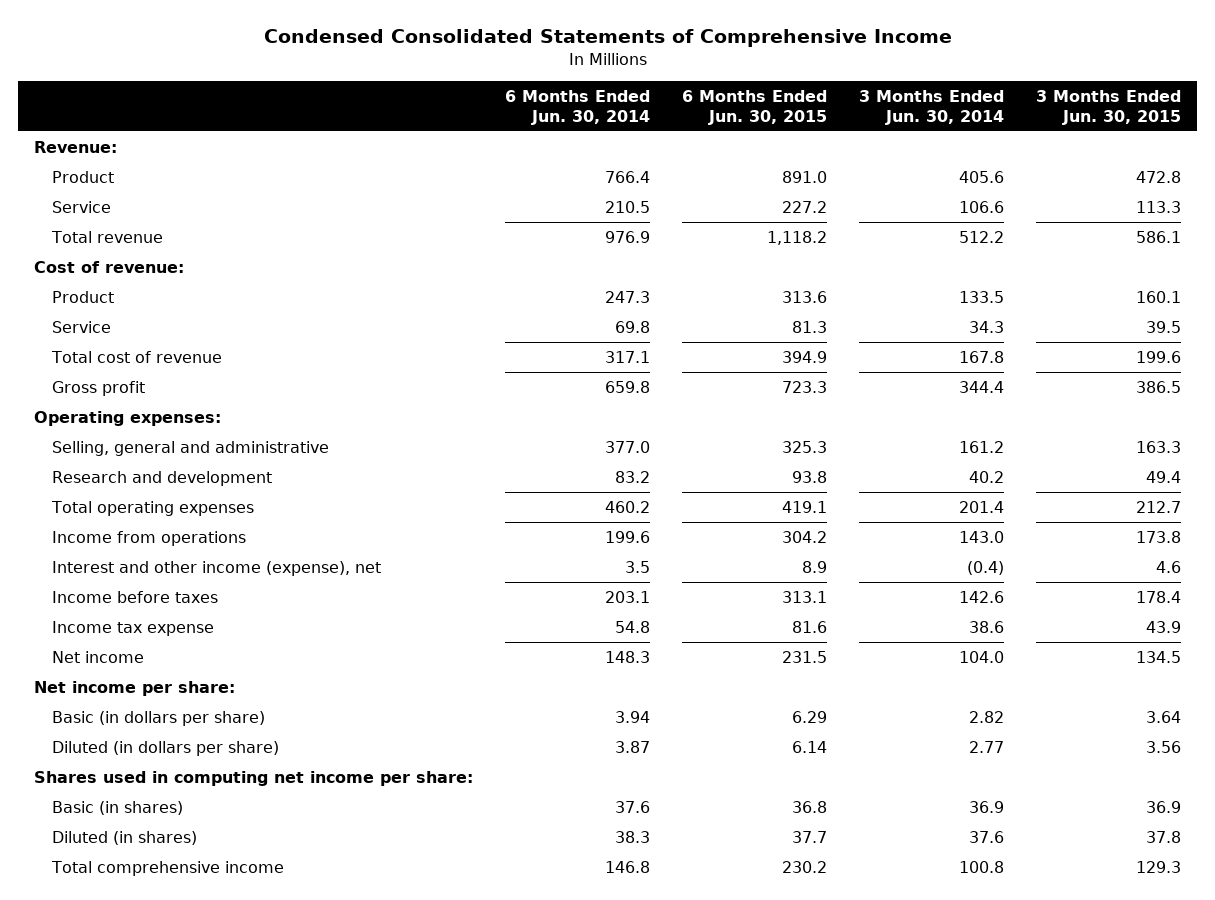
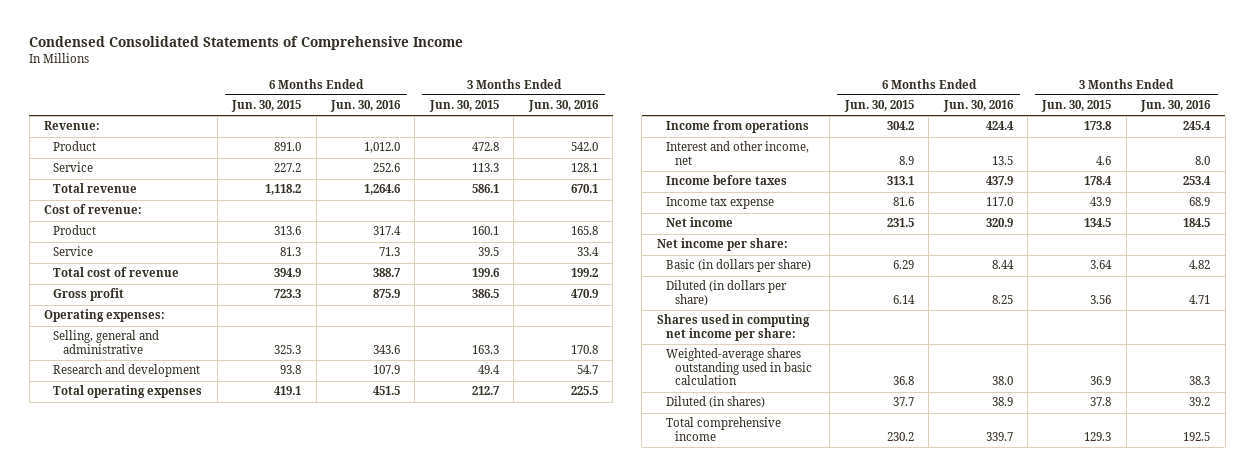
- | 6 Months Ended Jun. 30, 2014 | 6 Months Ended Jun. 30, 2015 | 3 Months Ended Jun. 30, 2014 | 3 Months Ended Jun. 30, 2015
+ | 6 Months Ended Jun. 30, 2015 | 6 Months Ended Jun. 30, 2016 | 3 Months Ended Jun. 30, 2015 | 3 Months Ended Jun. 30, 2016
- Interest and other income (expense), net | 3.5 | 8.9 | (0.4) | 4.6
+ Interest and other income, net | 8.9 | 13.5 | 4.6 | 8.0
- Basic (in shares) | 37.6 | 36.8 | 36.9 | 36.9
+ Weighted-average shares outstanding used in basic calculation | 36.8 | 38.0 | 36.9 | 38.3

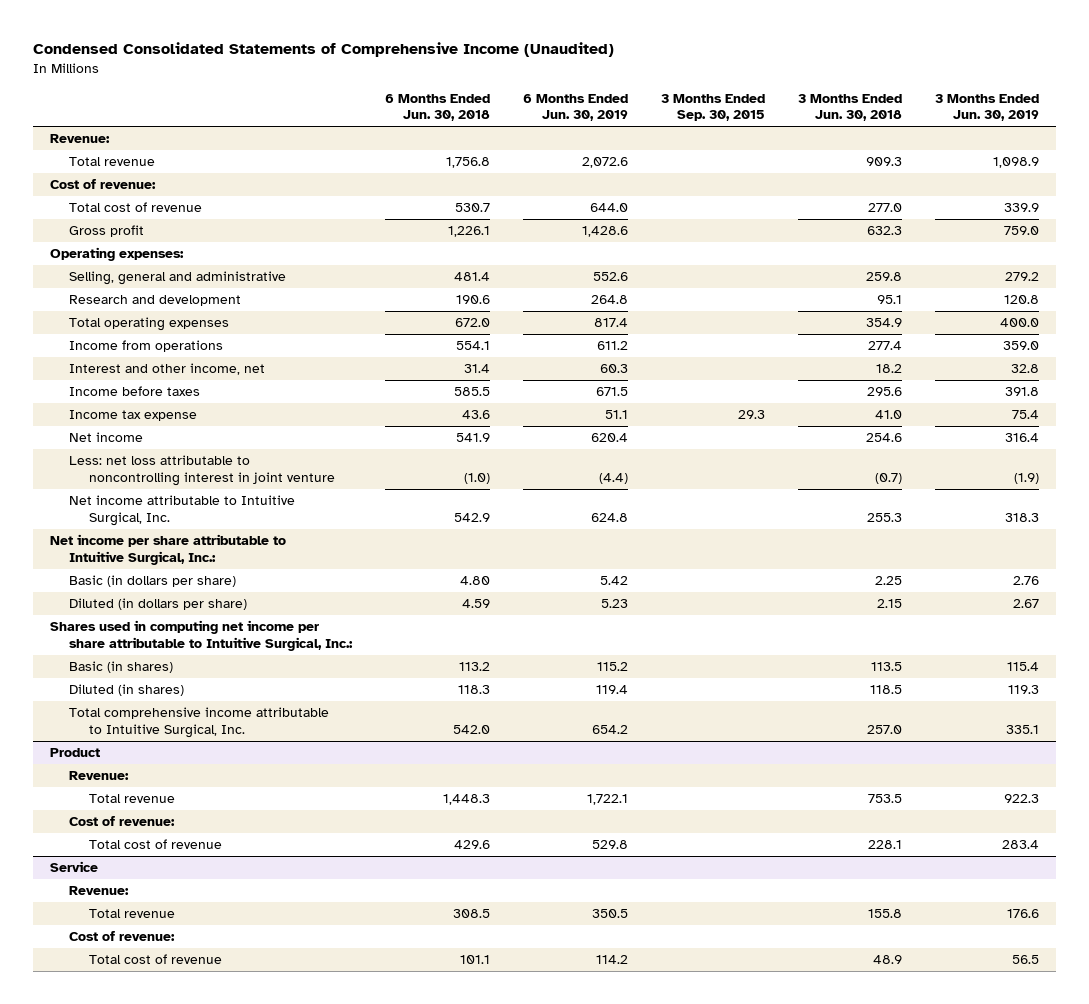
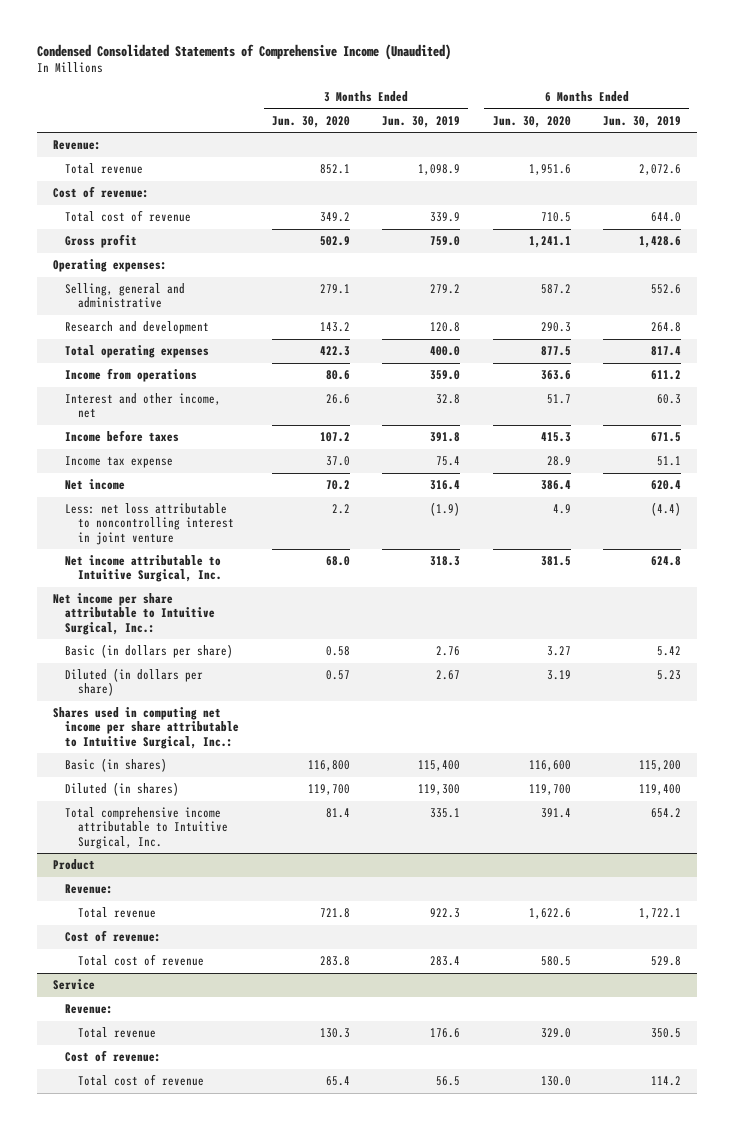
- | 6 Months Ended Jun. 30, 2018 | 6 Months Ended Jun. 30, 2019 | 3 Months Ended Sep. 30, 2015 | 3 Months Ended Jun. 30, 2018 | 3 Months Ended Jun. 30, 2019
+ | 3 Months Ended Jun. 30, 2020 | 3 Months Ended Jun. 30, 2019 | 6 Months Ended Jun. 30, 2020 | 6 Months Ended Jun. 30, 2019
- Basic (in shares) | 113.2 | 115.2 | | 113.5 | 115.4
- Diluted (in shares) | 118.3 | 119.4 | | 118.5 | 119.3
+ Basic (in shares) | 116,800 | 115,400 | 116,600 | 115,200
+ Diluted (in shares) | 119,700 | 119,300 | 119,700 | 119,400

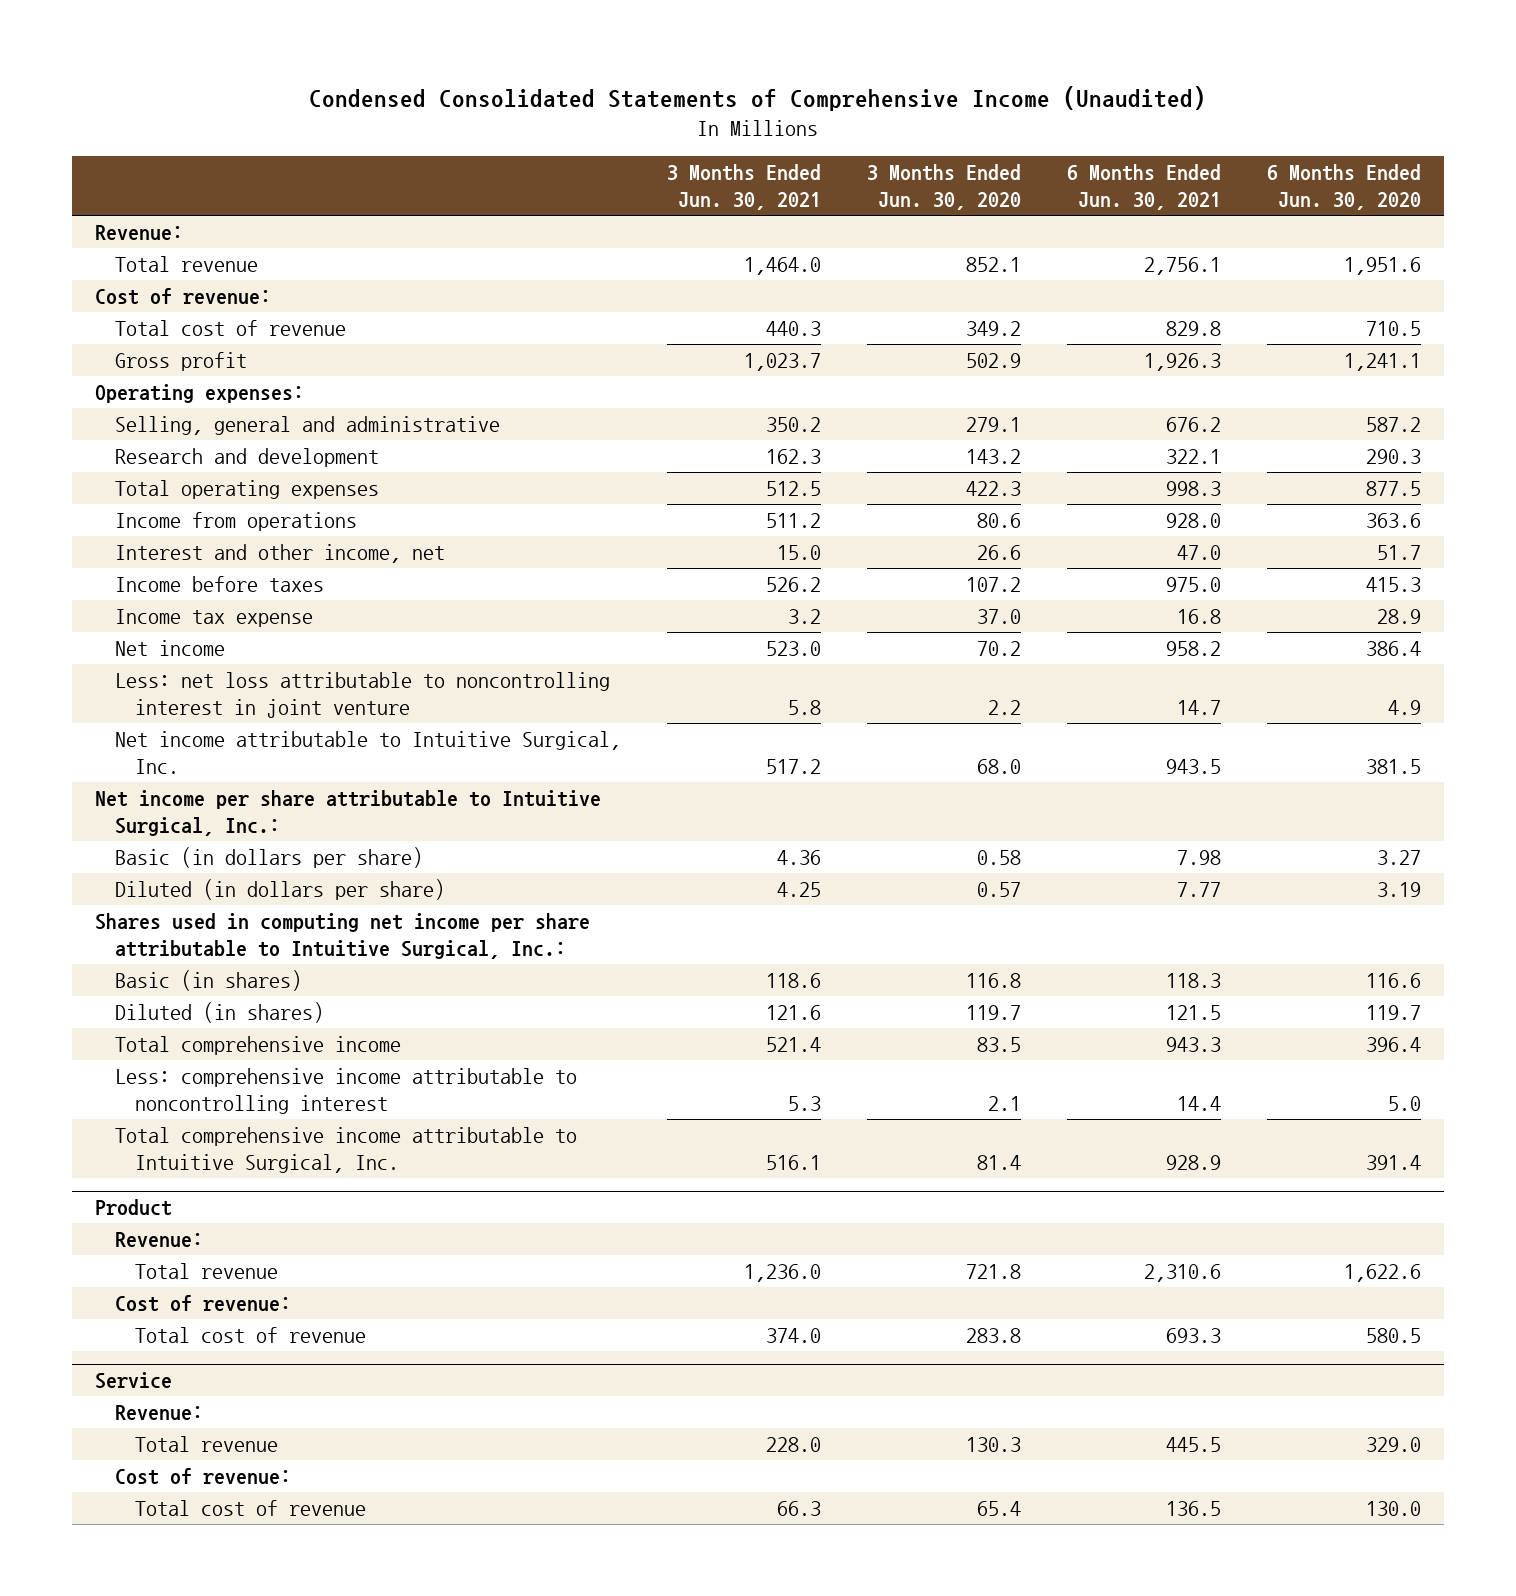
- | 3 Months Ended Jun. 30, 2020 | 3 Months Ended Jun. 30, 2019 | 6 Months Ended Jun. 30, 2020 | 6 Months Ended Jun. 30, 2019
+ | 3 Months Ended Jun. 30, 2021 | 3 Months Ended Jun. 30, 2020 | 6 Months Ended Jun. 30, 2021 | 6 Months Ended Jun. 30, 2020
- Basic (in shares) | 116,800 | 115,400 | 116,600 | 115,200
- Diluted (in shares) | 119,700 | 119,300 | 119,700 | 119,400
+ Basic (in shares) | 118.6 | 116.8 | 118.3 | 116.6
+ Diluted (in shares) | 121.6 | 119.7 | 121.5 | 119.7
+ Total comprehensive income | 521.4 | 83.5 | 943.3 | 396.4
+ Less: comprehensive income attributable to noncontrolling interest | 5.3 | 2.1 | 14.4 | 5.0

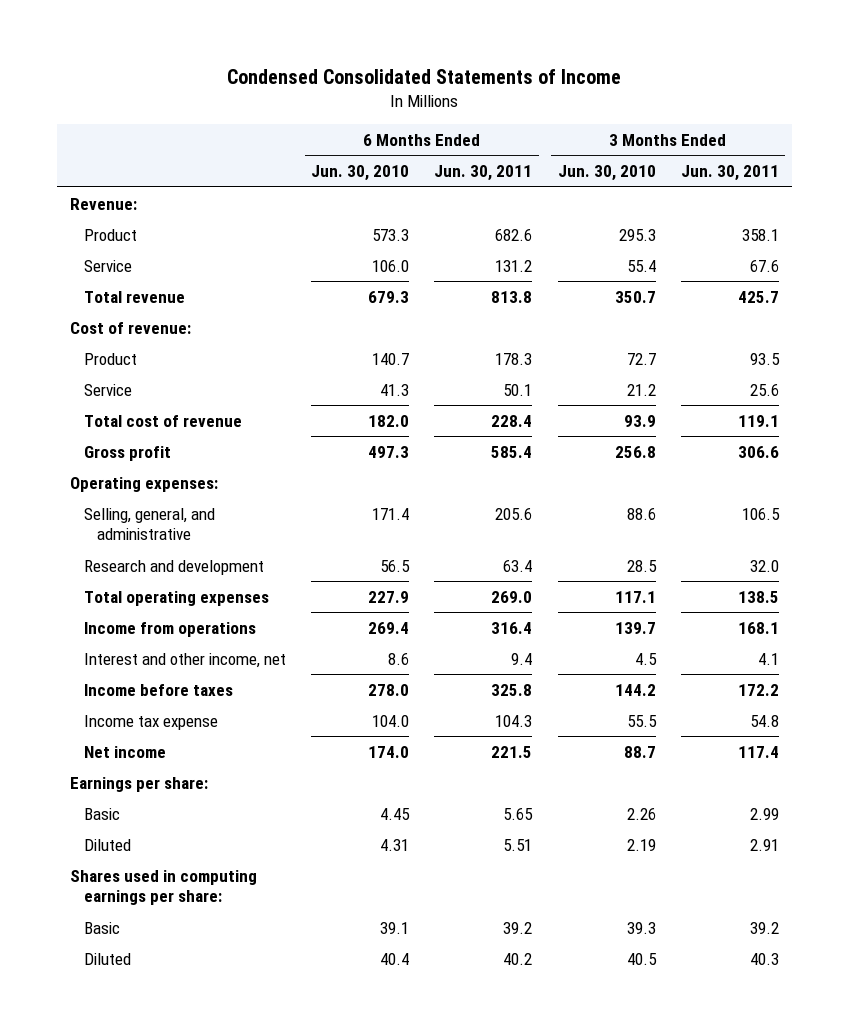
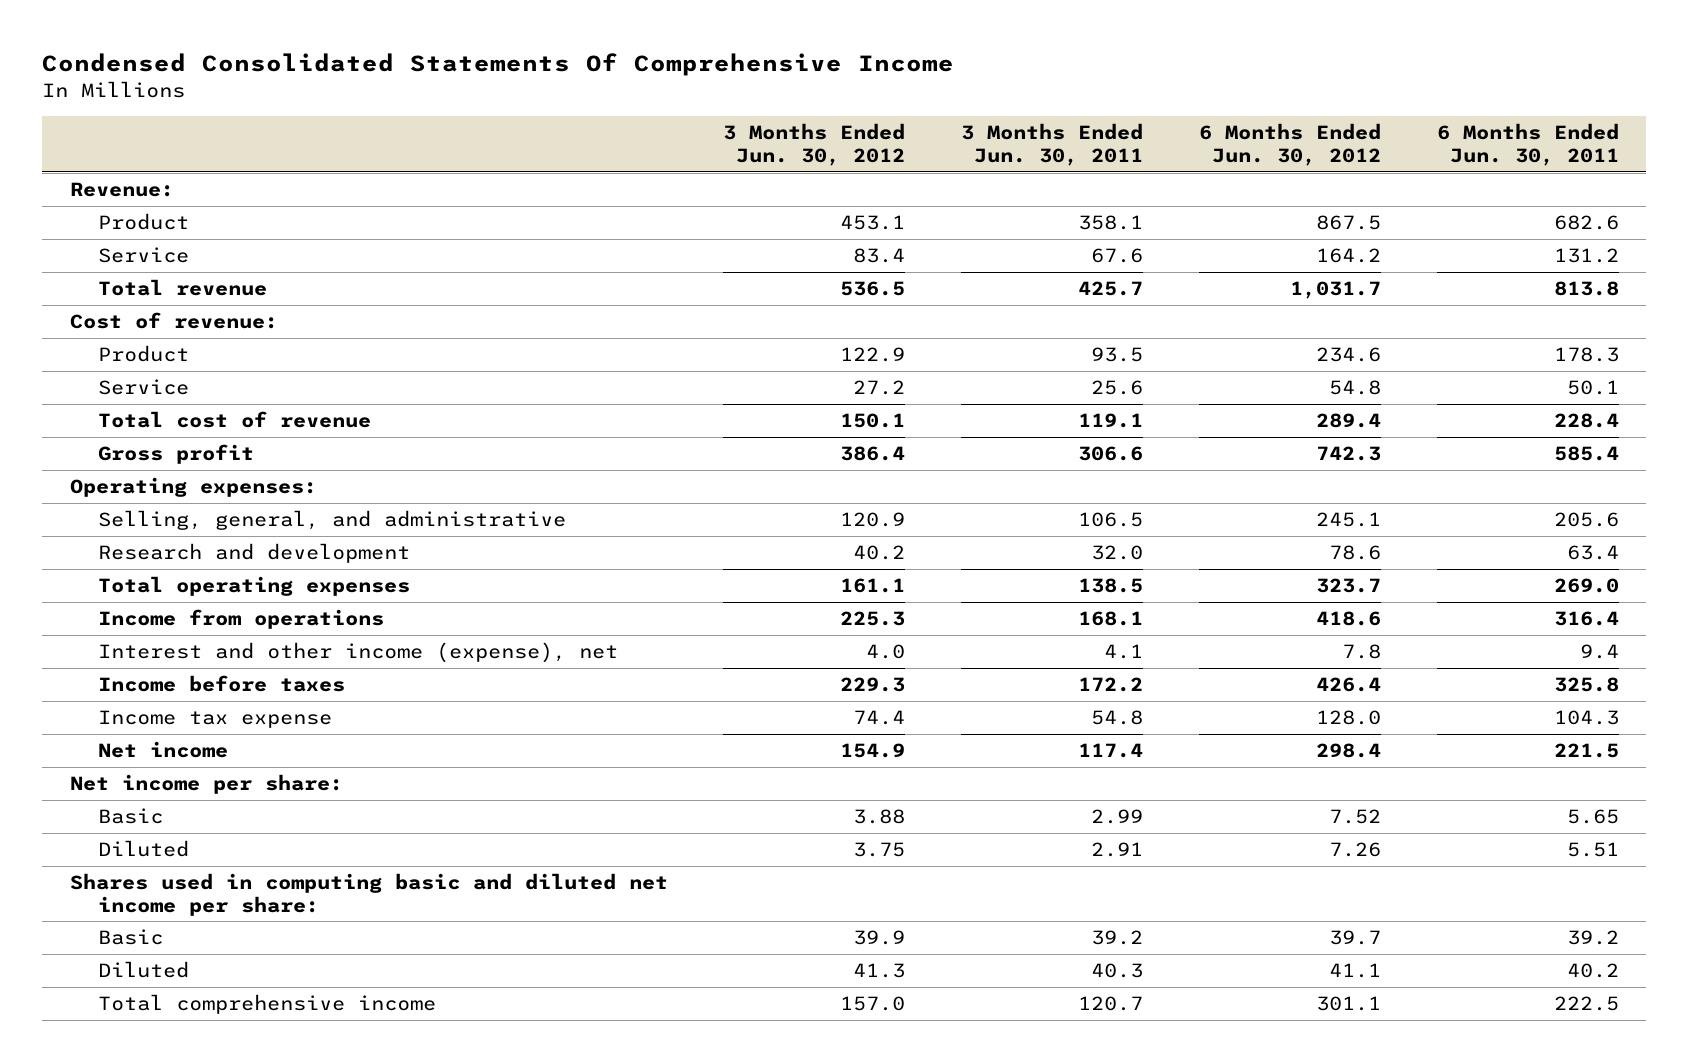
- Condensed Consolidated Statements of Income
+ Condensed Consolidated Statements Of Comprehensive Income
- | 6 Months Ended Jun. 30, 2010 | 6 Months Ended Jun. 30, 2011 | 3 Months Ended Jun. 30, 2010 | 3 Months Ended Jun. 30, 2011
+ | 3 Months Ended Jun. 30, 2012 | 3 Months Ended Jun. 30, 2011 | 6 Months Ended Jun. 30, 2012 | 6 Months Ended Jun. 30, 2011
- Interest and other income, net | 8.6 | 9.4 | 4.5 | 4.1
+ Interest and other income (expense), net | 4.0 | 4.1 | 7.8 | 9.4
- Earnings per share:
+ Net income per share:
- Shares used in computing earnings per share:
+ Shares used in computing basic and diluted net income per share:
+ Total comprehensive income | 157.0 | 120.7 | 301.1 | 222.5

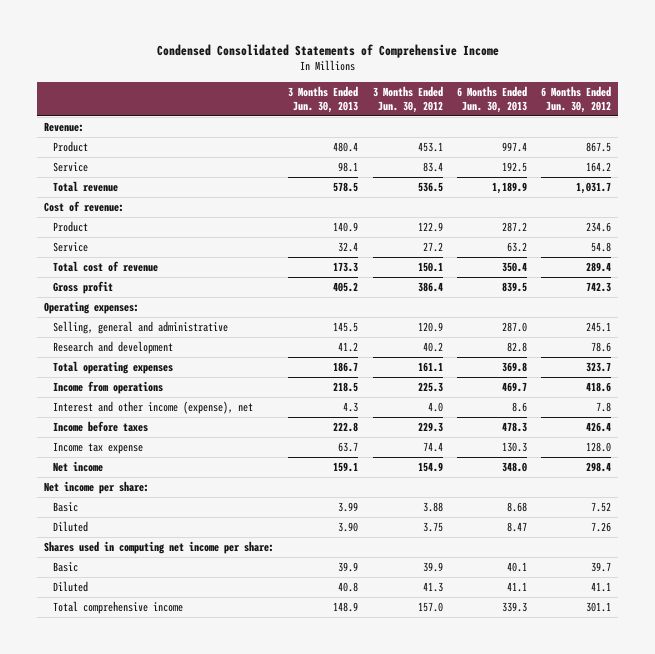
- Condensed Consolidated Statements Of Comprehensive Income
+ Condensed Consolidated Statements of Comprehensive Income
- | 3 Months Ended Jun. 30, 2012 | 3 Months Ended Jun. 30, 2011 | 6 Months Ended Jun. 30, 2012 | 6 Months Ended Jun. 30, 2011
+ | 3 Months Ended Jun. 30, 2013 | 3 Months Ended Jun. 30, 2012 | 6 Months Ended Jun. 30, 2013 | 6 Months Ended Jun. 30, 2012
- Selling, general, and administrative | 120.9 | 106.5 | 245.1 | 205.6
+ Selling, general and administrative | 145.5 | 120.9 | 287.0 | 245.1
- Shares used in computing basic and diluted net income per share:
+ Shares used in computing net income per share:

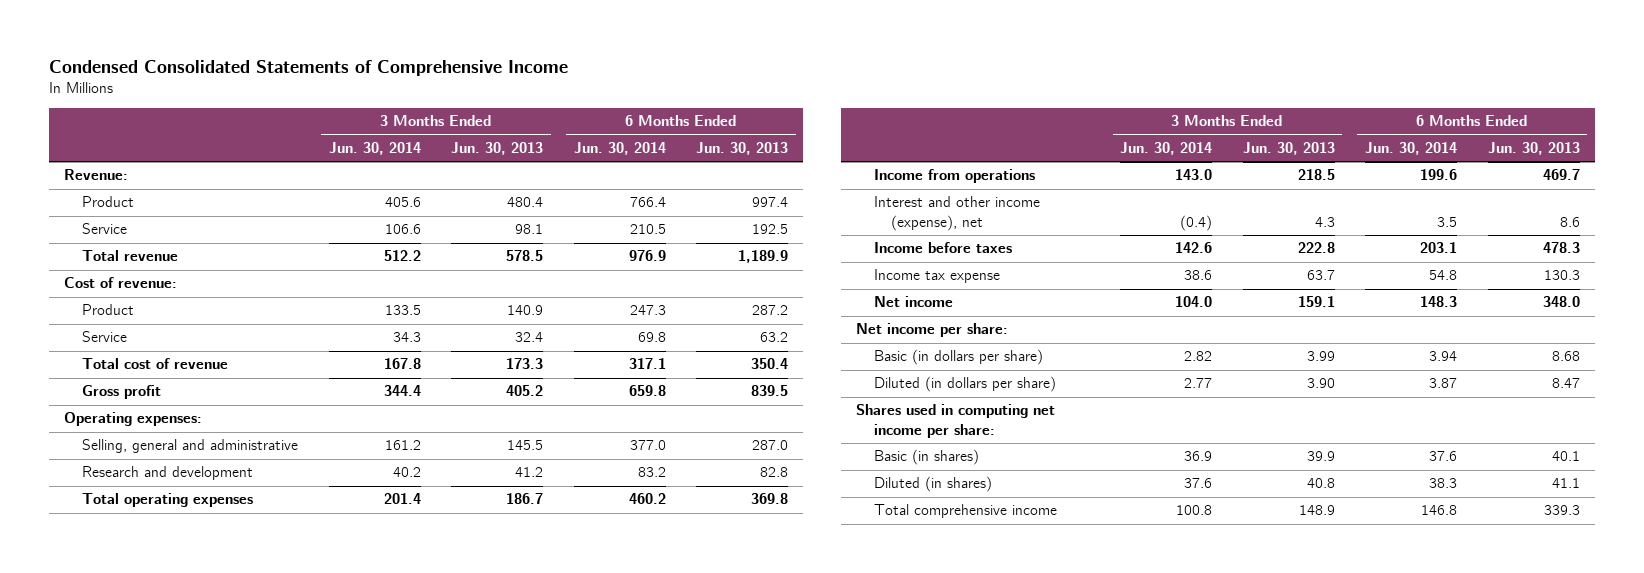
- | 3 Months Ended Jun. 30, 2013 | 3 Months Ended Jun. 30, 2012 | 6 Months Ended Jun. 30, 2013 | 6 Months Ended Jun. 30, 2012
+ | 3 Months Ended Jun. 30, 2014 | 3 Months Ended Jun. 30, 2013 | 6 Months Ended Jun. 30, 2014 | 6 Months Ended Jun. 30, 2013
- Basic | 3.99 | 3.88 | 8.68 | 7.52
- Diluted | 3.90 | 3.75 | 8.47 | 7.26
+ Basic (in dollars per share) | 2.82 | 3.99 | 3.94 | 8.68
+ Diluted (in dollars per share) | 2.77 | 3.90 | 3.87 | 8.47
- Basic | 39.9 | 39.9 | 40.1 | 39.7
- Diluted | 40.8 | 41.3 | 41.1 | 41.1
+ Basic (in shares) | 36.9 | 39.9 | 37.6 | 40.1
+ Diluted (in shares) | 37.6 | 40.8 | 38.3 | 41.1

